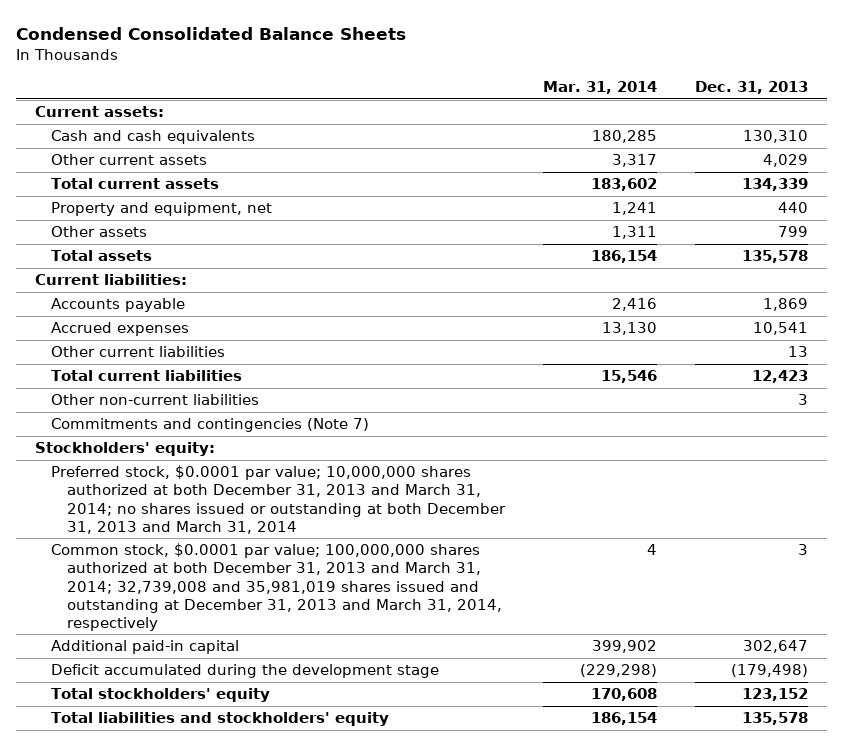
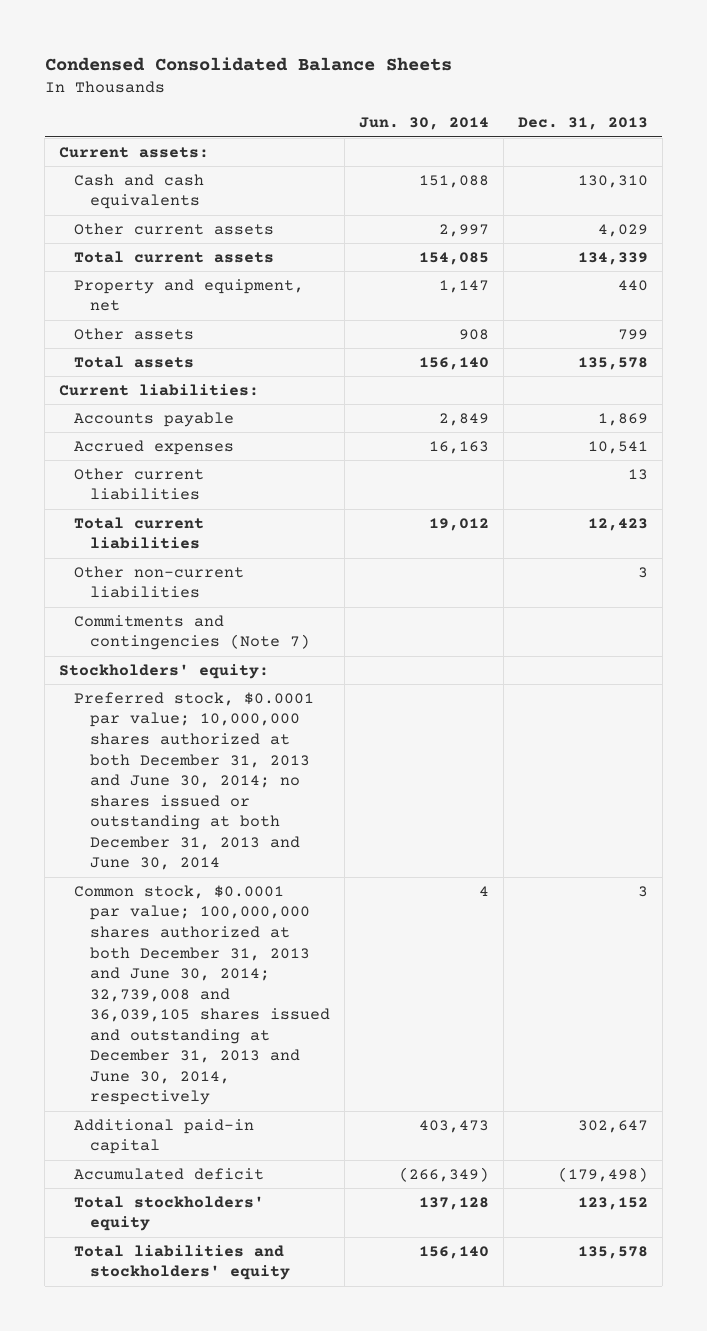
- | Mar. 31, 2014 | Dec. 31, 2013
+ | Jun. 30, 2014 | Dec. 31, 2013
- Preferred stock, $0.0001 par value; 10,000,000 shares authorized at both December 31, 2013 and March 31, 2014; no shares issued or outstanding at both December 31, 2013 and March 31, 2014
- Common stock, $0.0001 par value; 100,000,000 shares authorized at both December 31, 2013 and March 31, 2014; 32,739,008 and 35,981,019 shares issued and outstanding at December 31, 2013 and March 31, 2014, respectively | 4 | 3
+ Preferred stock, $0.0001 par value; 10,000,000 shares authorized at both December 31, 2013 and June 30, 2014; no shares issued or outstanding at both December 31, 2013 and June 30, 2014
+ Common stock, $0.0001 par value; 100,000,000 shares authorized at both December 31, 2013 and June 30, 2014; 32,739,008 and 36,039,105 shares issued and outstanding at December 31, 2013 and June 30, 2014, respectively | 4 | 3
- Deficit accumulated during the development stage | (229,298) | (179,498)
+ Accumulated deficit | (266,349) | (179,498)

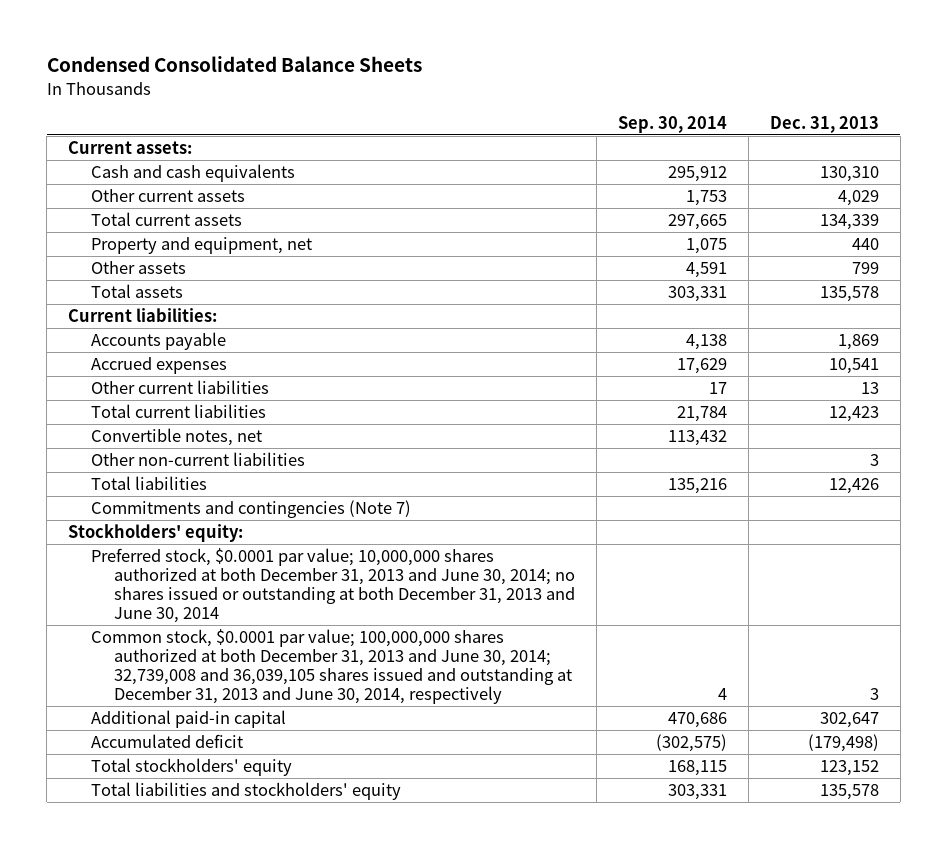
- | Jun. 30, 2014 | Dec. 31, 2013
+ | Sep. 30, 2014 | Dec. 31, 2013
+ Convertible notes, net | 113,432 |
+ Total liabilities | 135,216 | 12,426

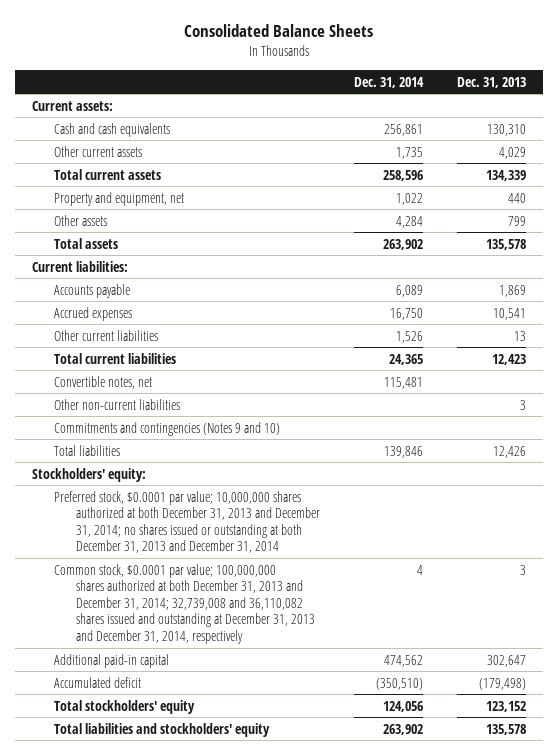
- Condensed Consolidated Balance Sheets
+ Consolidated Balance Sheets
- | Sep. 30, 2014 | Dec. 31, 2013
+ | Dec. 31, 2014 | Dec. 31, 2013
+ Commitments and contingencies (Notes 9 and 10)
- Commitments and contingencies (Note 7)
- Preferred stock, $0.0001 par value; 10,000,000 shares authorized at both December 31, 2013 and June 30, 2014; no shares issued or outstanding at both December 31, 2013 and June 30, 2014
- Common stock, $0.0001 par value; 100,000,000 shares authorized at both December 31, 2013 and June 30, 2014; 32,739,008 and 36,039,105 shares issued and outstanding at December 31, 2013 and June 30, 2014, respectively | 4 | 3
+ Preferred stock, $0.0001 par value; 10,000,000 shares authorized at both December 31, 2013 and December 31, 2014; no shares issued or outstanding at both December 31, 2013 and December 31, 2014
+ Common stock, $0.0001 par value; 100,000,000 shares authorized at both December 31, 2013 and December 31, 2014; 32,739,008 and 36,110,082 shares issued and outstanding at December 31, 2013 and December 31, 2014, respectively | 4 | 3

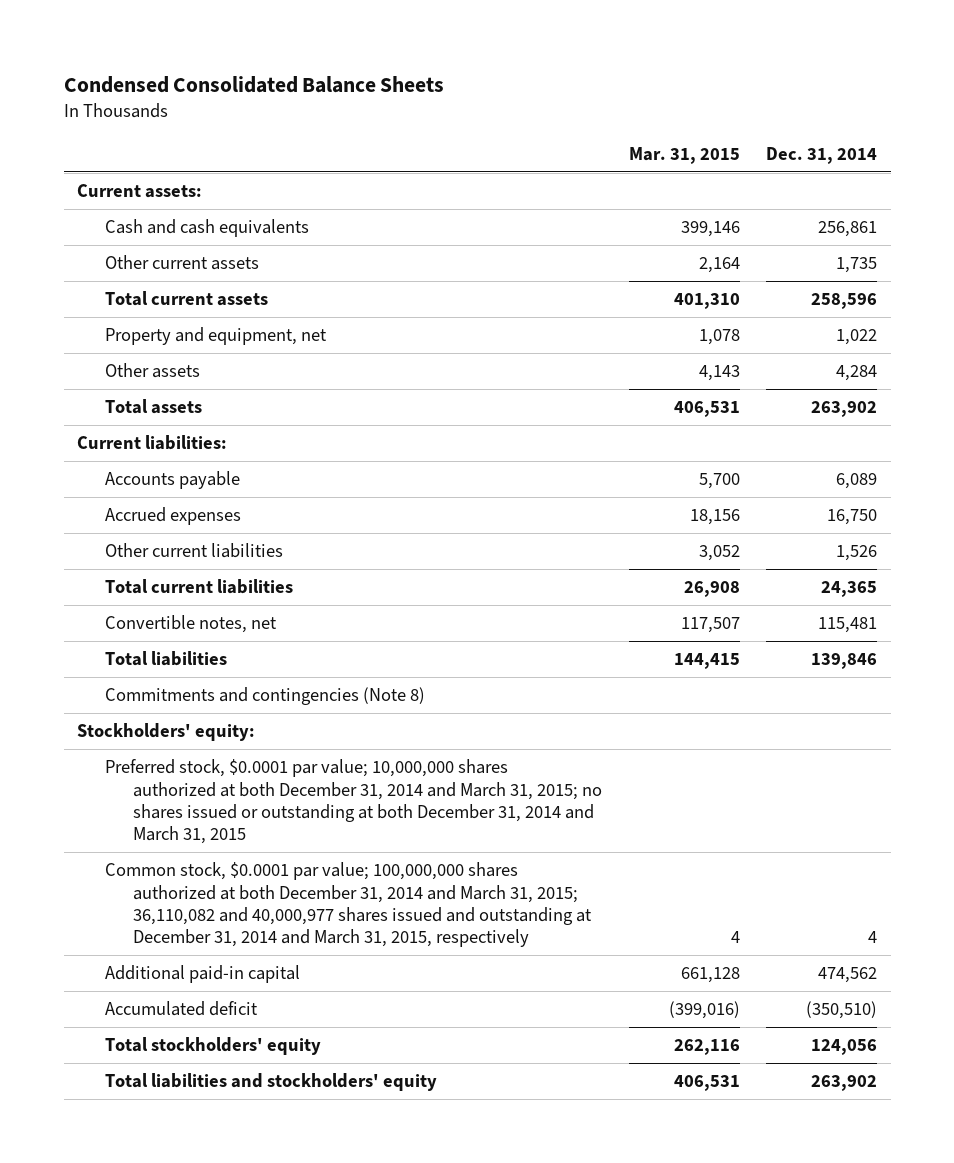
- Consolidated Balance Sheets
+ Condensed Consolidated Balance Sheets
- | Dec. 31, 2014 | Dec. 31, 2013
+ | Mar. 31, 2015 | Dec. 31, 2014
- Other non-current liabilities | | 3
- Commitments and contingencies (Notes 9 and 10)
+ Commitments and contingencies (Note 8)
- Preferred stock, $0.0001 par value; 10,000,000 shares authorized at both December 31, 2013 and December 31, 2014; no shares issued or outstanding at both December 31, 2013 and December 31, 2014
- Common stock, $0.0001 par value; 100,000,000 shares authorized at both December 31, 2013 and December 31, 2014; 32,739,008 and 36,110,082 shares issued and outstanding at December 31, 2013 and December 31, 2014, respectively | 4 | 3
+ Preferred stock, $0.0001 par value; 10,000,000 shares authorized at both December 31, 2014 and March 31, 2015; no shares issued or outstanding at both December 31, 2014 and March 31, 2015
+ Common stock, $0.0001 par value; 100,000,000 shares authorized at both December 31, 2014 and March 31, 2015; 36,110,082 and 40,000,977 shares issued and outstanding at December 31, 2014 and March 31, 2015, respectively | 4 | 4

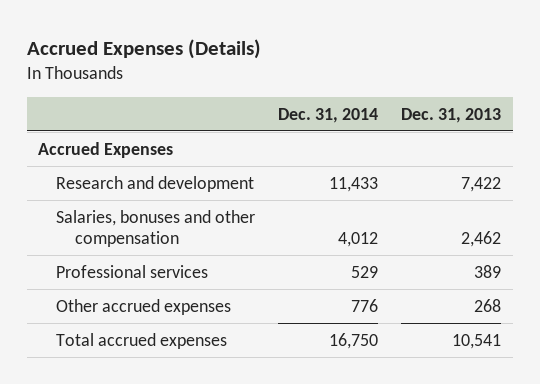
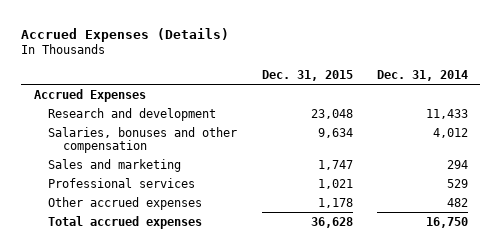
- | Dec. 31, 2014 | Dec. 31, 2013
+ | Dec. 31, 2015 | Dec. 31, 2014
+ Sales and marketing | 1,747 | 294
- Other accrued expenses | 776 | 268
+ Other accrued expenses | 1,178 | 482

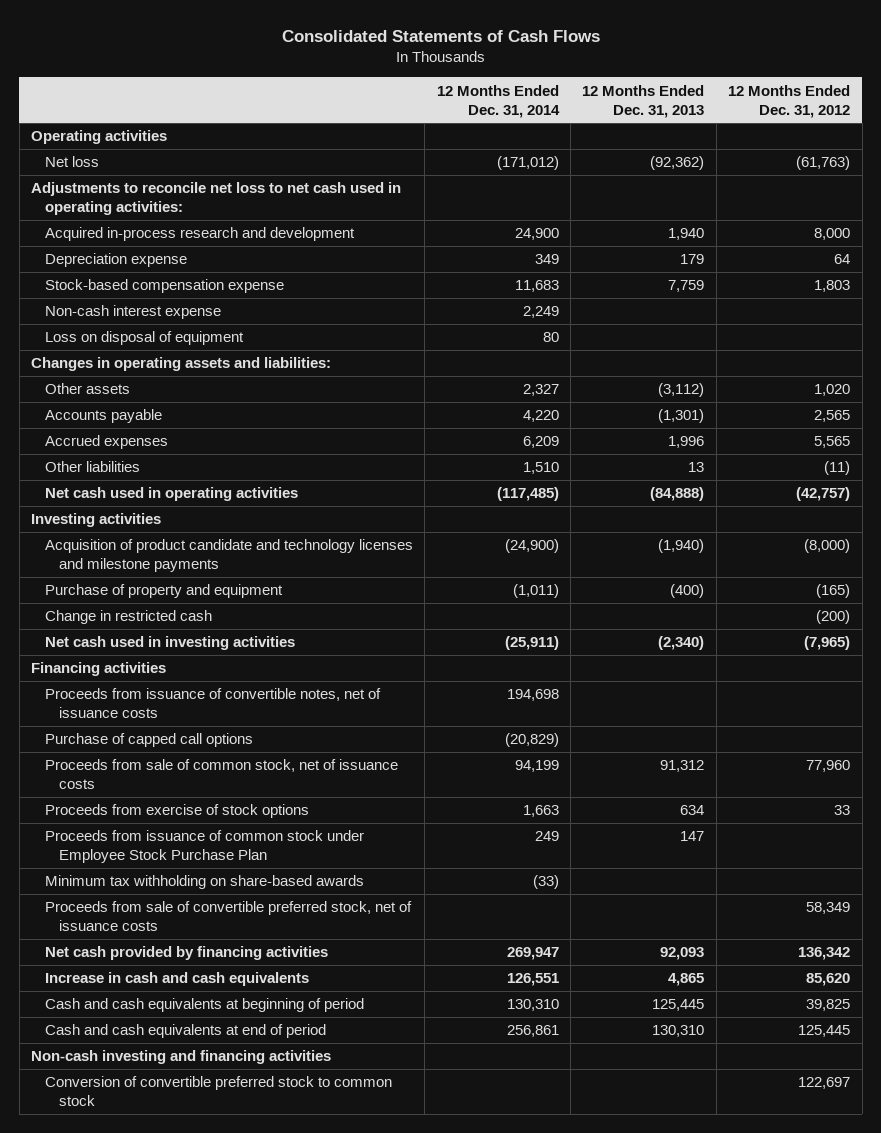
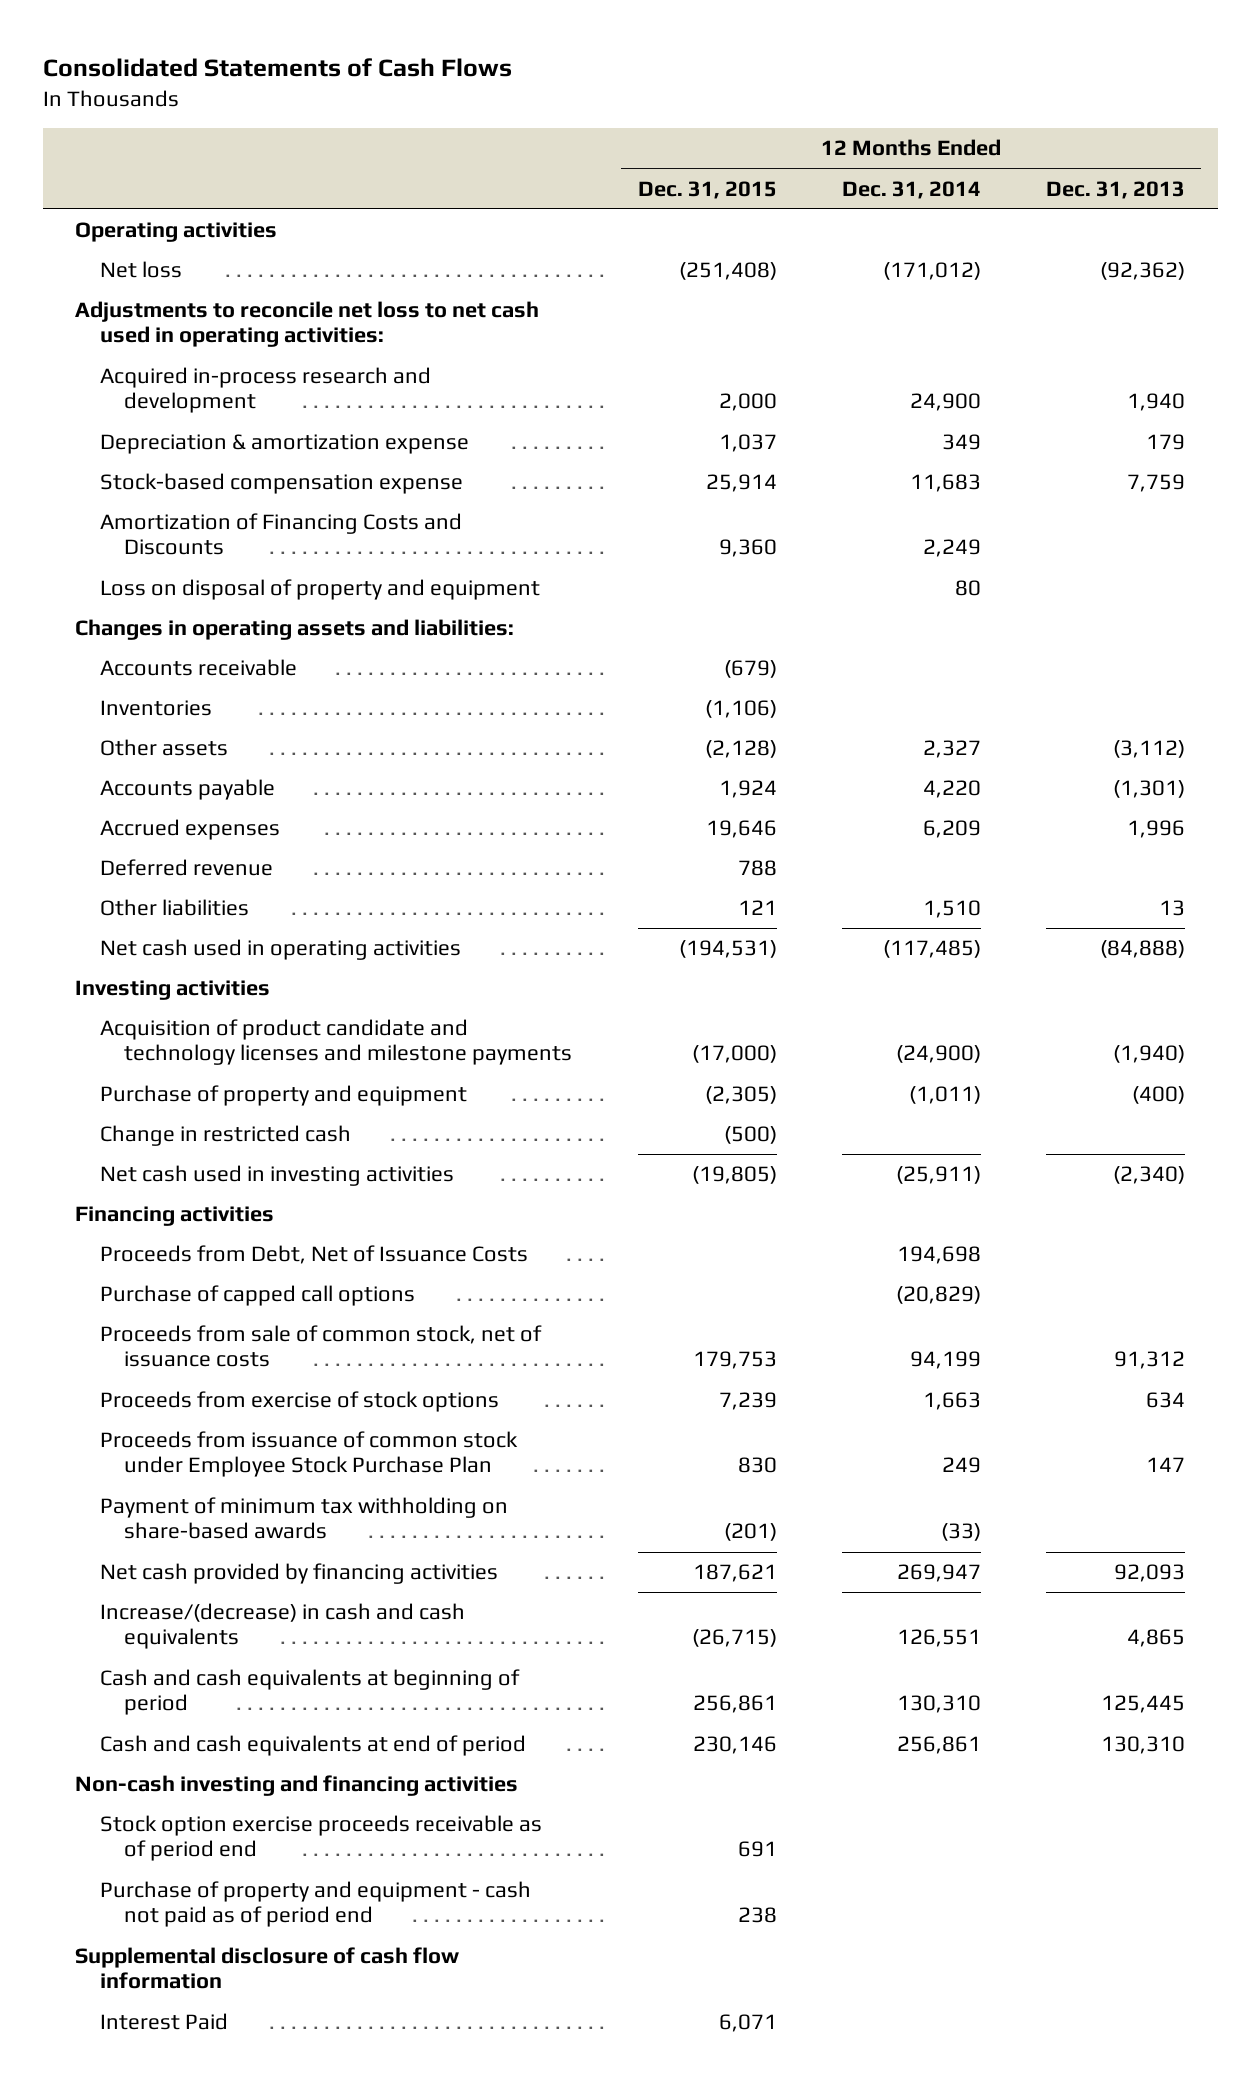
- | 12 Months Ended Dec. 31, 2014 | 12 Months Ended Dec. 31, 2013 | 12 Months Ended Dec. 31, 2012
+ | 12 Months Ended Dec. 31, 2015 | 12 Months Ended Dec. 31, 2014 | 12 Months Ended Dec. 31, 2013
- Depreciation expense | 349 | 179 | 64
+ Depreciation & amortization expense | 1,037 | 349 | 179
- Non-cash interest expense | 2,249 | |
- Loss on disposal of equipment | 80 | |
+ Amortization of Financing Costs and Discounts | 9,360 | 2,249 |
+ Loss on disposal of property and equipment | | 80 |
+ Accounts receivable | (679) | |
+ Inventories | (1,106) | |
+ Deferred revenue | 788 | |
- Proceeds from issuance of convertible notes, net of issuance costs | 194,698 | |
+ Proceeds from Debt, Net of Issuance Costs | | 194,698 |
- Minimum tax withholding on share-based awards | (33) | |
- Proceeds from sale of convertible preferred stock, net of issuance costs | | | 58,349
+ Payment of minimum tax withholding on share-based awards | (201) | (33) |
- Increase in cash and cash equivalents | 126,551 | 4,865 | 85,620
+ Increase/(decrease) in cash and cash equivalents | (26,715) | 126,551 | 4,865
- Conversion of convertible preferred stock to common stock | | | 122,697
+ Stock option exercise proceeds receivable as of period end | 691 | |
+ Purchase of property and equipment - cash not paid as of period end | 238 | |
+ Supplemental disclosure of cash flow information
+ Interest Paid | 6,071 | |

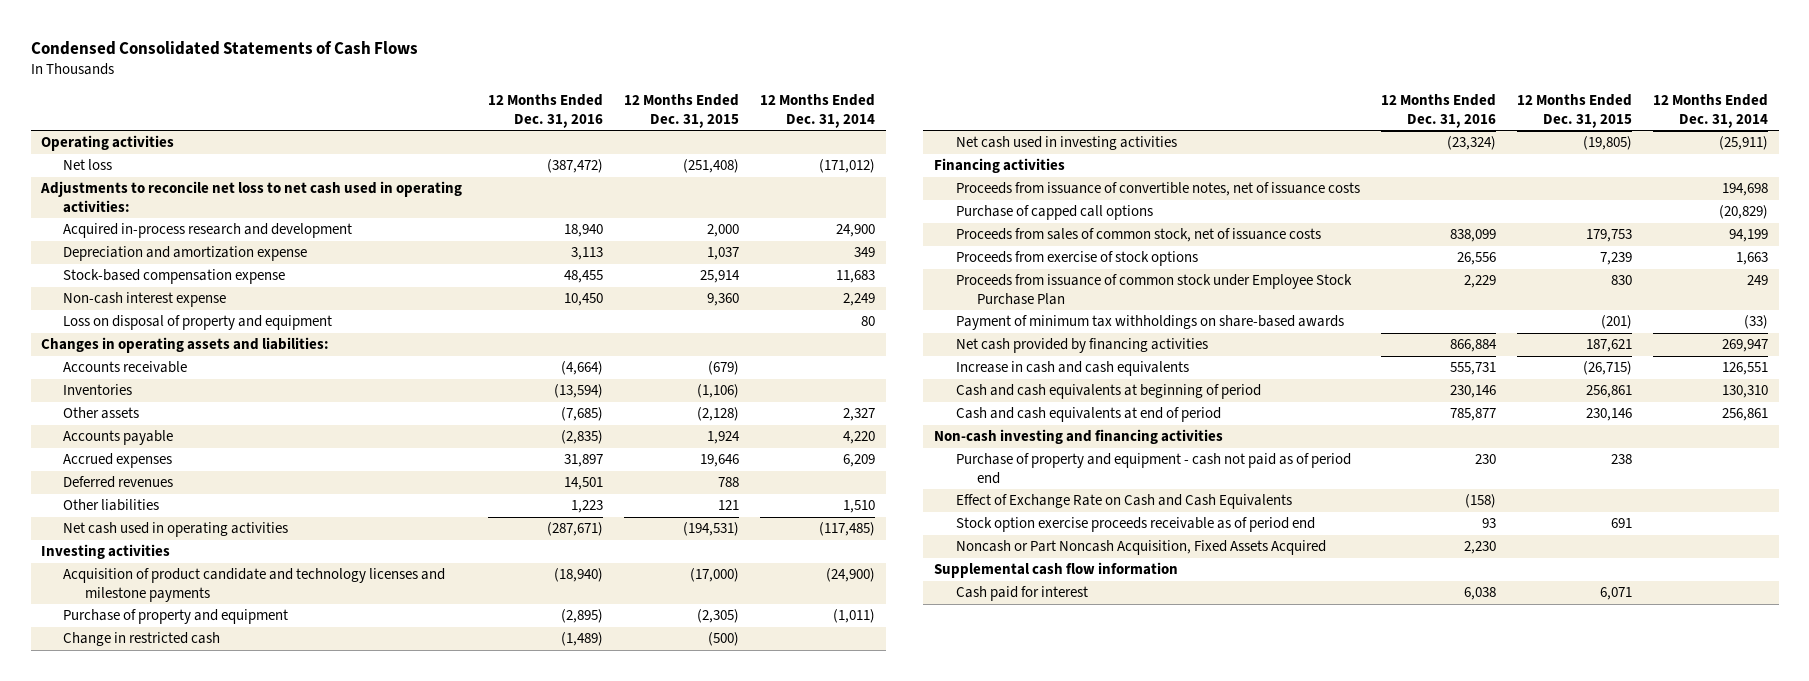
- Consolidated Statements of Cash Flows
+ Condensed Consolidated Statements of Cash Flows
- | 12 Months Ended Dec. 31, 2015 | 12 Months Ended Dec. 31, 2014 | 12 Months Ended Dec. 31, 2013
+ | 12 Months Ended Dec. 31, 2016 | 12 Months Ended Dec. 31, 2015 | 12 Months Ended Dec. 31, 2014
- Depreciation & amortization expense | 1,037 | 349 | 179
+ Depreciation and amortization expense | 3,113 | 1,037 | 349
- Amortization of Financing Costs and Discounts | 9,360 | 2,249 |
+ Non-cash interest expense | 10,450 | 9,360 | 2,249
- Deferred revenue | 788 | |
+ Deferred revenues | 14,501 | 788 |
- Proceeds from Debt, Net of Issuance Costs | | 194,698 |
+ Proceeds from issuance of convertible notes, net of issuance costs | | | 194,698
- Proceeds from sale of common stock, net of issuance costs | 179,753 | 94,199 | 91,312
+ Proceeds from sales of common stock, net of issuance costs | 838,099 | 179,753 | 94,199
- Payment of minimum tax withholding on share-based awards | (201) | (33) |
+ Payment of minimum tax withholdings on share-based awards | | (201) | (33)
- Increase/(decrease) in cash and cash equivalents | (26,715) | 126,551 | 4,865
+ Increase in cash and cash equivalents | 555,731 | (26,715) | 126,551
- Supplemental disclosure of cash flow information
- Interest Paid | 6,071 | |
+ Effect of Exchange Rate on Cash and Cash Equivalents | (158) | |
moved down: Stock option exercise proceeds receivable as of period end | 93 | 691 |
+ Noncash or Part Noncash Acquisition, Fixed Assets Acquired | 2,230 | |
+ Supplemental cash flow information
+ Cash paid for interest | 6,038 | 6,071 |

